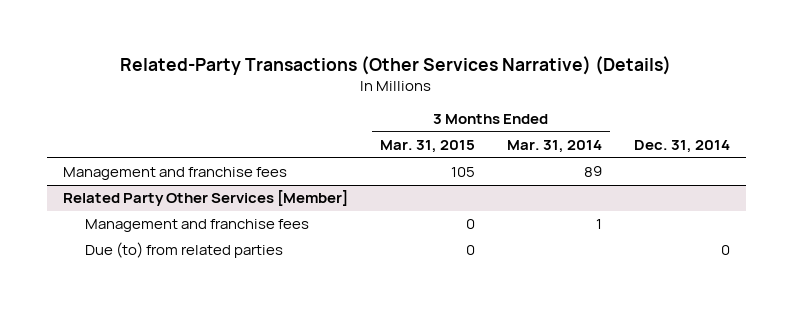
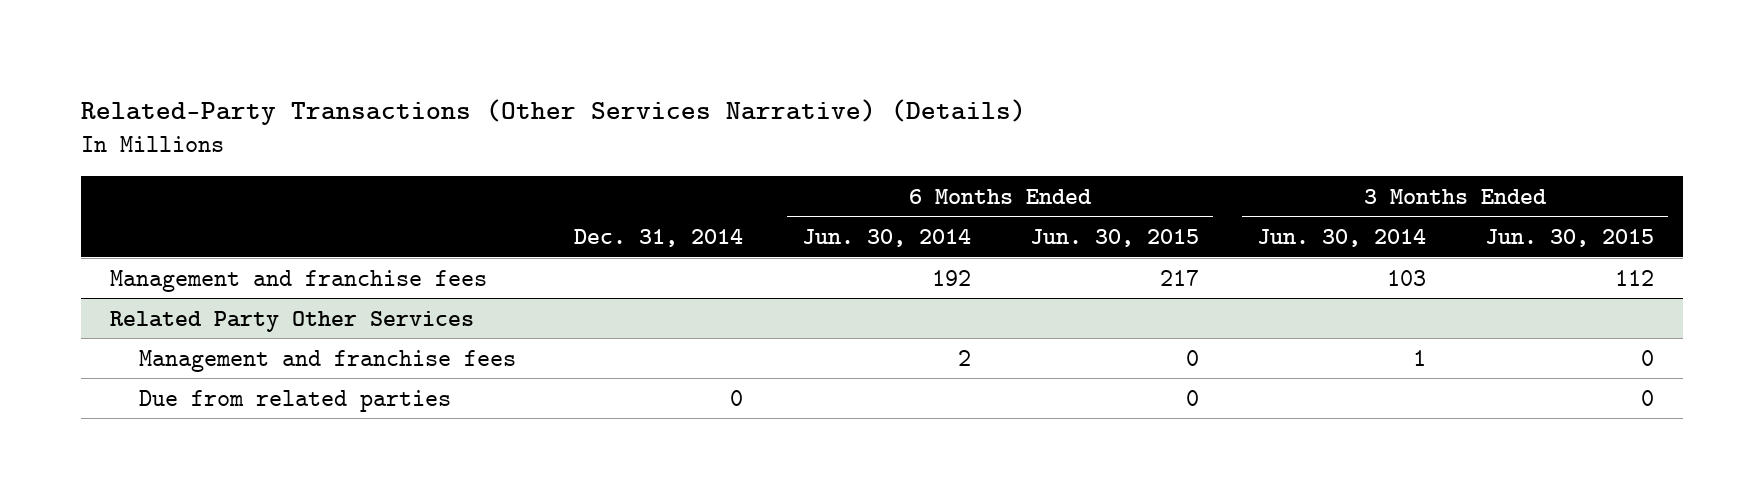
- | 3 Months Ended Mar. 31, 2015 | 3 Months Ended Mar. 31, 2014 | Dec. 31, 2014
+ | Dec. 31, 2014 | 6 Months Ended Jun. 30, 2014 | 6 Months Ended Jun. 30, 2015 | 3 Months Ended Jun. 30, 2014 | 3 Months Ended Jun. 30, 2015
- Related Party Other Services [Member]
+ Related Party Other Services
- Due (to) from related parties | 0 | | 0
+ Due from related parties | 0 | | 0 | | 0

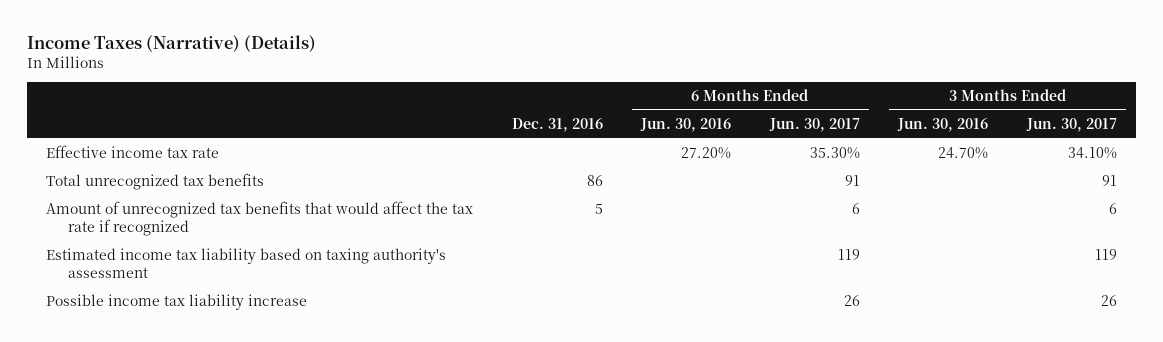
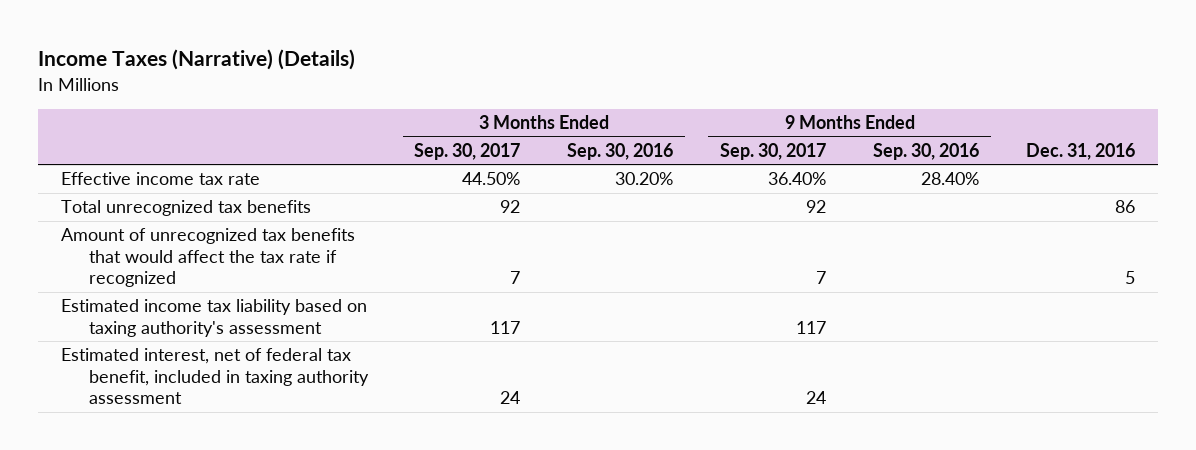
- | Dec. 31, 2016 | 6 Months Ended Jun. 30, 2016 | 6 Months Ended Jun. 30, 2017 | 3 Months Ended Jun. 30, 2016 | 3 Months Ended Jun. 30, 2017
+ | 3 Months Ended Sep. 30, 2017 | 3 Months Ended Sep. 30, 2016 | 9 Months Ended Sep. 30, 2017 | 9 Months Ended Sep. 30, 2016 | Dec. 31, 2016
- Possible income tax liability increase | | | 26 | | 26
+ Estimated interest, net of federal tax benefit, included in taxing authority assessment | 24 | | 24 | |

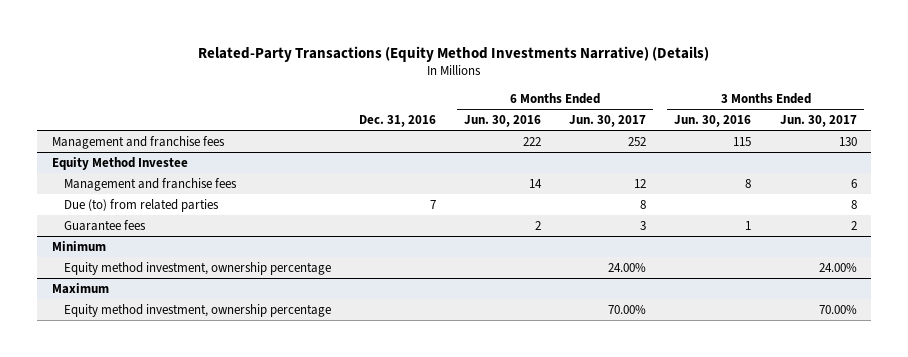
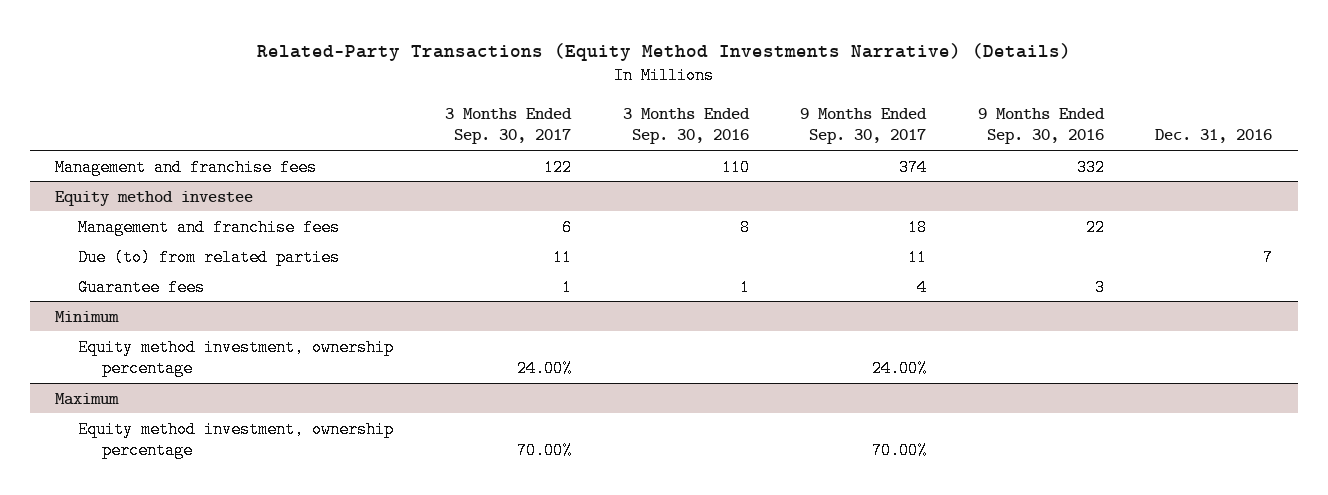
- | Dec. 31, 2016 | 6 Months Ended Jun. 30, 2016 | 6 Months Ended Jun. 30, 2017 | 3 Months Ended Jun. 30, 2016 | 3 Months Ended Jun. 30, 2017
+ | 3 Months Ended Sep. 30, 2017 | 3 Months Ended Sep. 30, 2016 | 9 Months Ended Sep. 30, 2017 | 9 Months Ended Sep. 30, 2016 | Dec. 31, 2016
- Equity Method Investee
+ Equity method investee

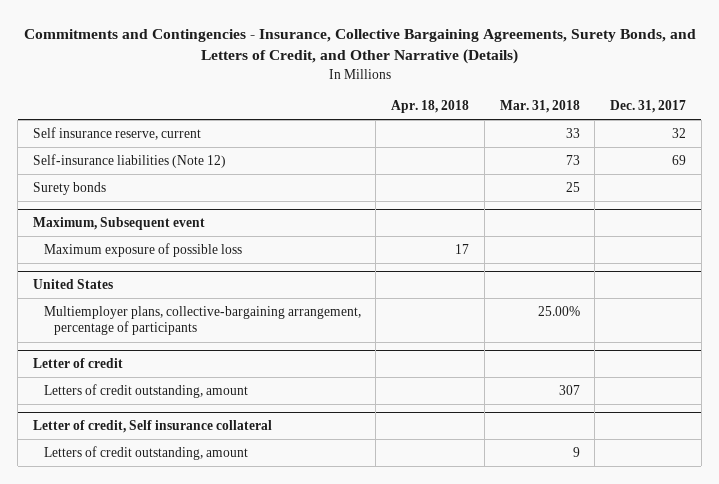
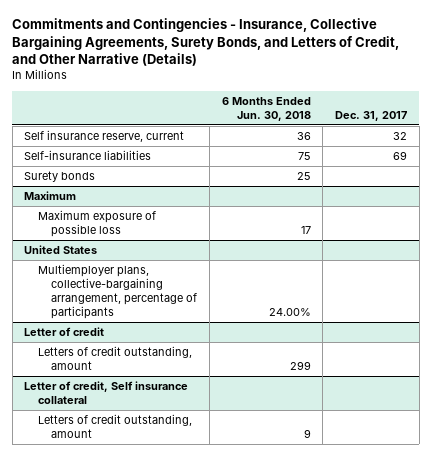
- | Apr. 18, 2018 | Mar. 31, 2018 | Dec. 31, 2017
+ | 6 Months Ended Jun. 30, 2018 | Dec. 31, 2017
- Self-insurance liabilities (Note 12) | | 73 | 69
+ Self-insurance liabilities | 75 | 69
- Maximum, Subsequent event
+ Maximum

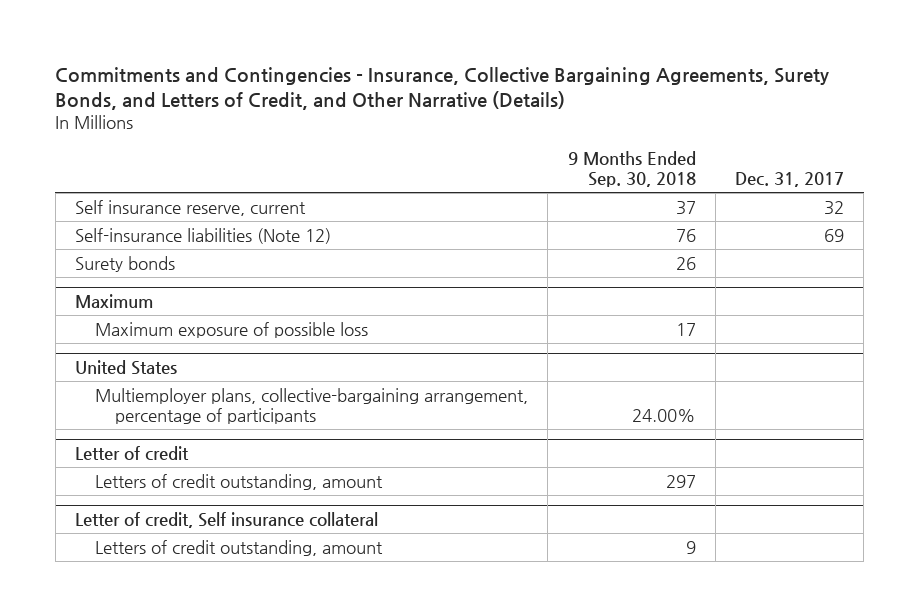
- | 6 Months Ended Jun. 30, 2018 | Dec. 31, 2017
+ | 9 Months Ended Sep. 30, 2018 | Dec. 31, 2017
- Self-insurance liabilities | 75 | 69
+ Self-insurance liabilities (Note 12) | 76 | 69

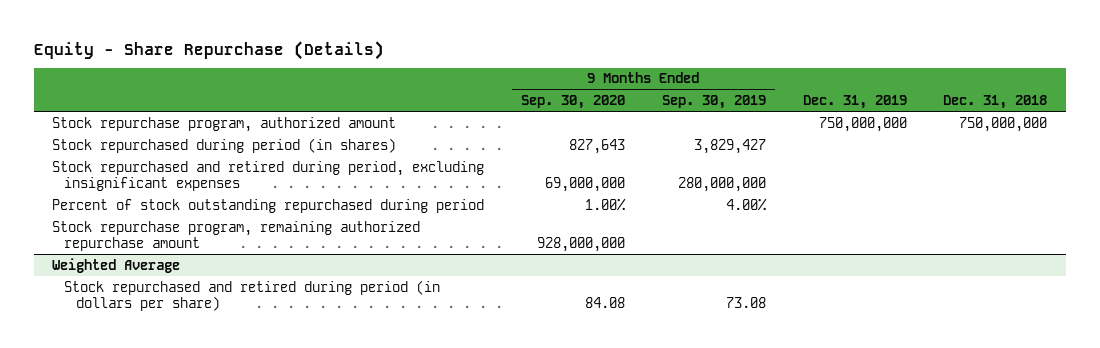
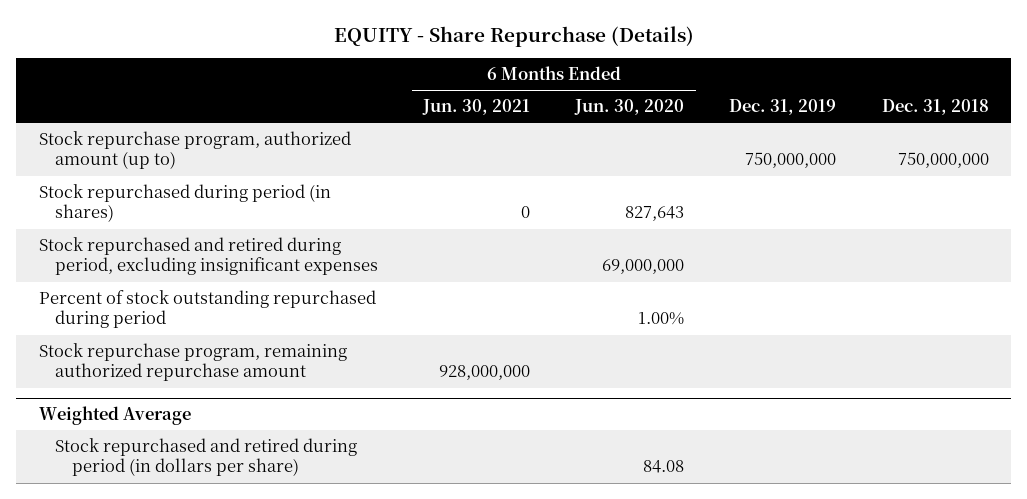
- Equity - Share Repurchase (Details)
+ EQUITY - Share Repurchase (Details)
- | 9 Months Ended Sep. 30, 2020 | 9 Months Ended Sep. 30, 2019 | Dec. 31, 2019 | Dec. 31, 2018
+ | 6 Months Ended Jun. 30, 2021 | 6 Months Ended Jun. 30, 2020 | Dec. 31, 2019 | Dec. 31, 2018
- Stock repurchase program, authorized amount | | | 750,000,000 | 750,000,000
+ Stock repurchase program, authorized amount (up to) | | | 750,000,000 | 750,000,000

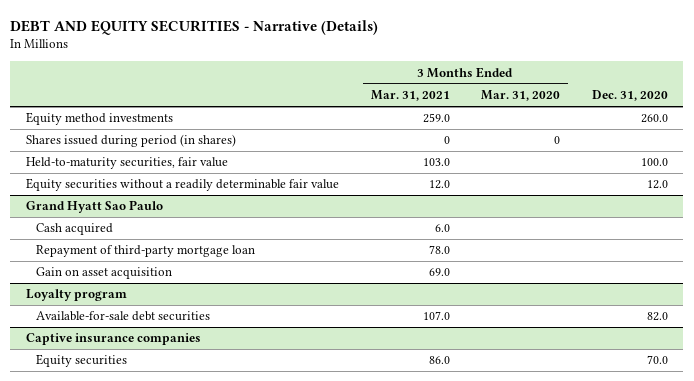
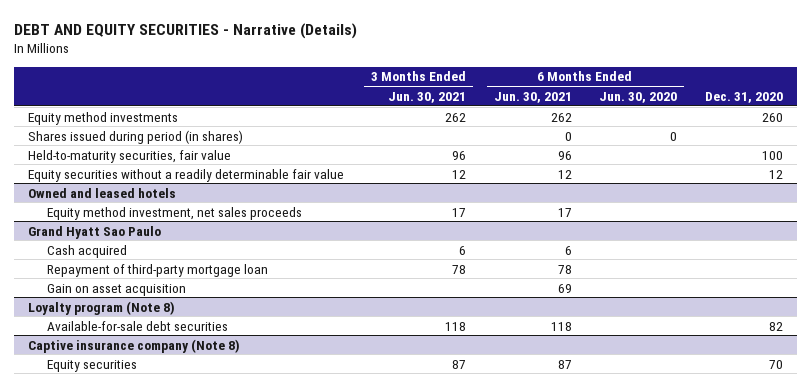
- | 3 Months Ended Mar. 31, 2021 | 3 Months Ended Mar. 31, 2020 | Dec. 31, 2020
+ | 3 Months Ended Jun. 30, 2021 | 6 Months Ended Jun. 30, 2021 | 6 Months Ended Jun. 30, 2020 | Dec. 31, 2020
- Equity method investments | 259.0 | | 260.0
+ Equity method investments | 262 | 262 | | 260
- Held-to-maturity securities, fair value | 103.0 | | 100.0
- Equity securities without a readily determinable fair value | 12.0 | | 12.0
+ Held-to-maturity securities, fair value | 96 | 96 | | 100
+ Equity securities without a readily determinable fair value | 12 | 12 | | 12
+ Owned and leased hotels
+ Equity method investment, net sales proceeds | 17 | 17 | |
- Loyalty program
- Available-for-sale debt securities | 107.0 | | 82.0
- Captive insurance companies
- Equity securities | 86.0 | | 70.0
+ Loyalty program (Note 8)
+ Available-for-sale debt securities | 118 | 118 | | 82
+ Captive insurance company (Note 8)
+ Equity securities | 87 | 87 | | 70

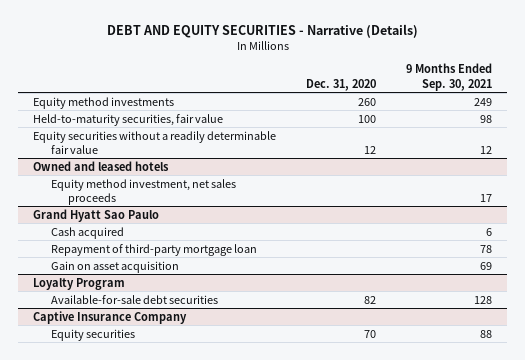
- | 3 Months Ended Jun. 30, 2021 | 6 Months Ended Jun. 30, 2021 | 6 Months Ended Jun. 30, 2020 | Dec. 31, 2020
+ | Dec. 31, 2020 | 9 Months Ended Sep. 30, 2021
- Shares issued during period (in shares) | | 0 | 0 |
- Loyalty program (Note 8)
+ Loyalty Program
- Captive insurance company (Note 8)
+ Captive Insurance Company

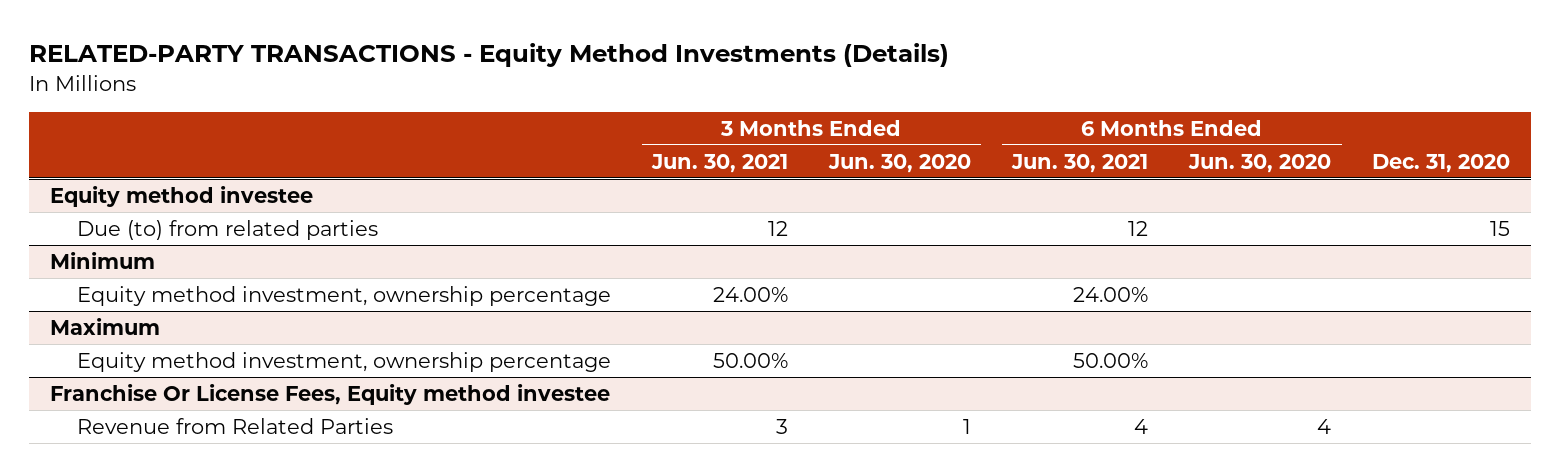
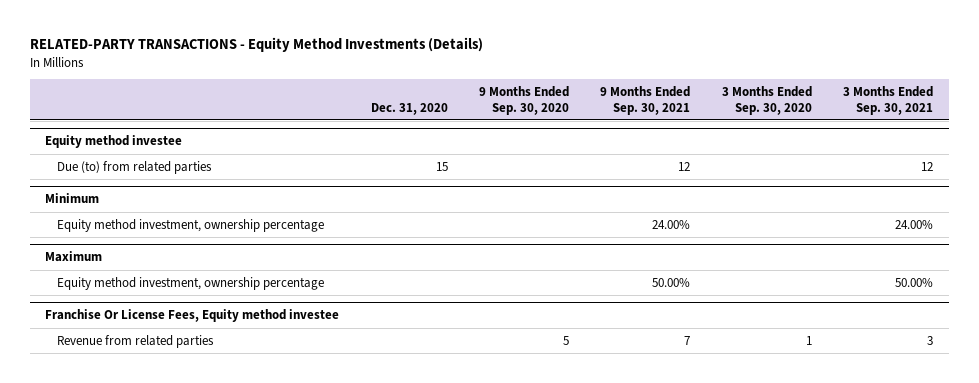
- | 3 Months Ended Jun. 30, 2021 | 3 Months Ended Jun. 30, 2020 | 6 Months Ended Jun. 30, 2021 | 6 Months Ended Jun. 30, 2020 | Dec. 31, 2020
+ | Dec. 31, 2020 | 9 Months Ended Sep. 30, 2020 | 9 Months Ended Sep. 30, 2021 | 3 Months Ended Sep. 30, 2020 | 3 Months Ended Sep. 30, 2021
@ Franchise Or License Fees, Equity method investee
- Revenue from Related Parties | 3 | 1 | 4 | 4 |
+ Revenue from related parties | | 5 | 7 | 1 | 3

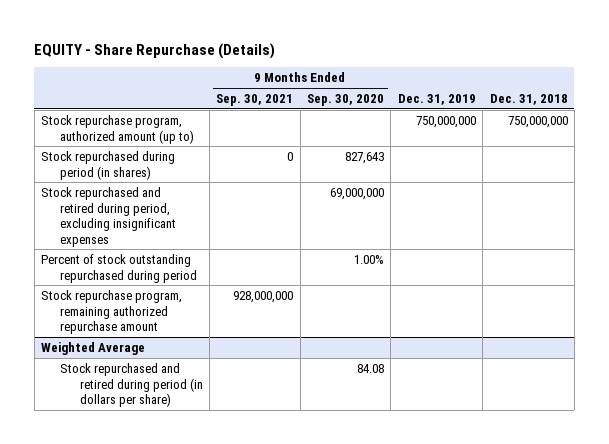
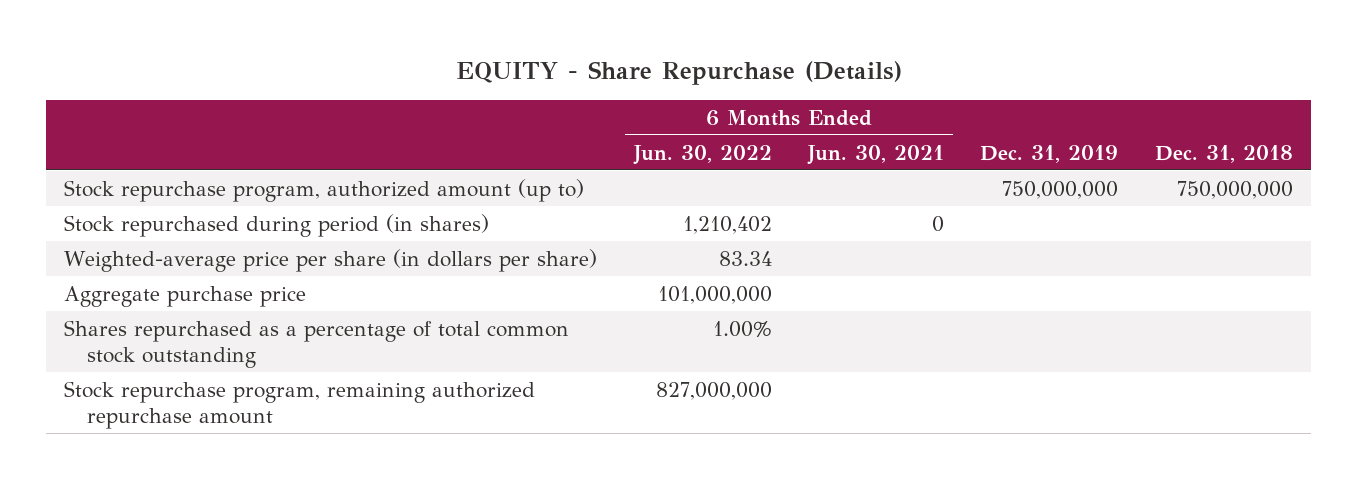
- | 9 Months Ended Sep. 30, 2021 | 9 Months Ended Sep. 30, 2020 | Dec. 31, 2019 | Dec. 31, 2018
+ | 6 Months Ended Jun. 30, 2022 | 6 Months Ended Jun. 30, 2021 | Dec. 31, 2019 | Dec. 31, 2018
- Stock repurchased and retired during period, excluding insignificant expenses | | 69,000,000 | |
- Percent of stock outstanding repurchased during period | | 1.00% | |
+ Weighted-average price per share (in dollars per share) | 83.34 | | |
+ Aggregate purchase price | 101,000,000 | | |
+ Shares repurchased as a percentage of total common stock outstanding | 1.00% | | |
- Weighted Average
- Stock repurchased and retired during period (in dollars per share) | | 84.08 | |

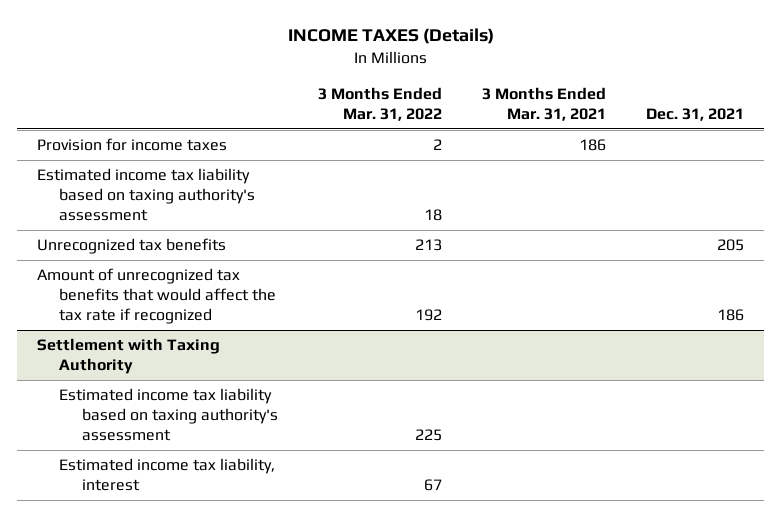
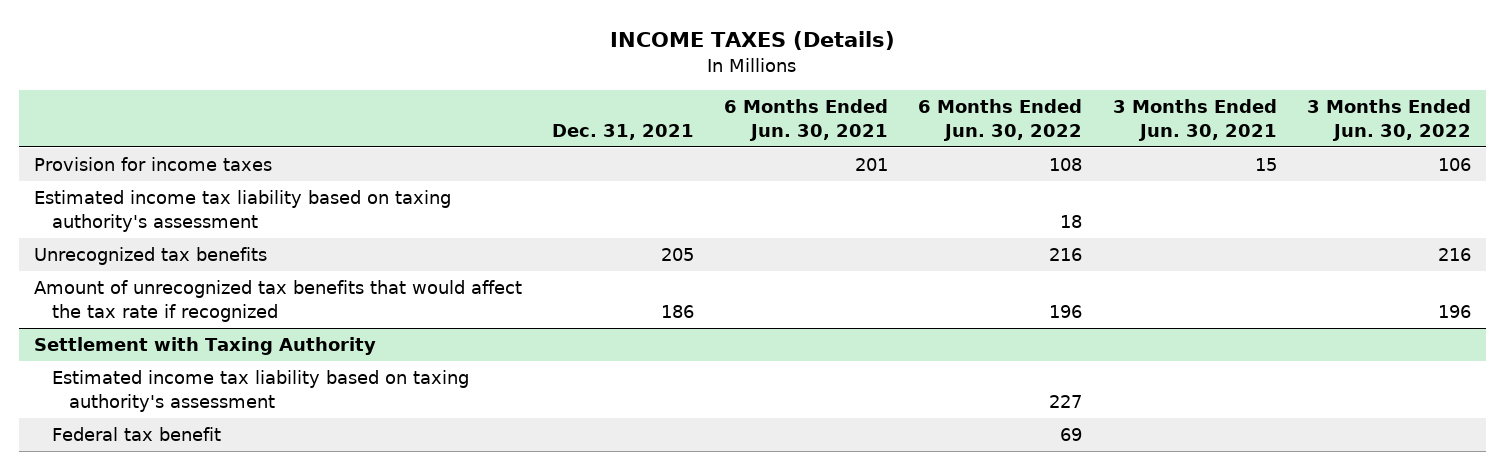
- | 3 Months Ended Mar. 31, 2022 | 3 Months Ended Mar. 31, 2021 | Dec. 31, 2021
+ | Dec. 31, 2021 | 6 Months Ended Jun. 30, 2021 | 6 Months Ended Jun. 30, 2022 | 3 Months Ended Jun. 30, 2021 | 3 Months Ended Jun. 30, 2022
@ Settlement with Taxing Authority
- Estimated income tax liability, interest | 67 | |
+ Federal tax benefit | | | 69 | |

